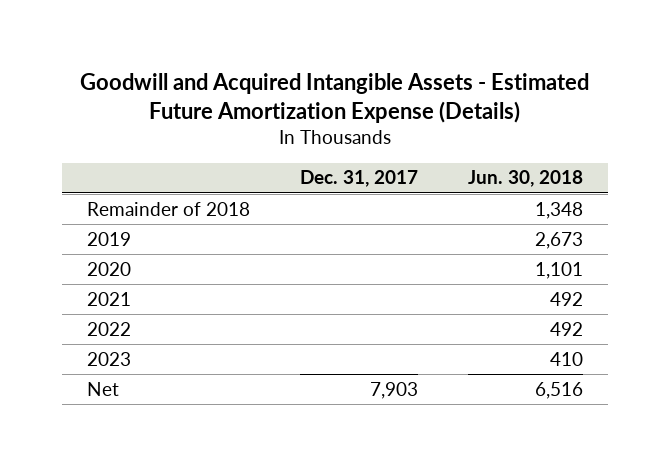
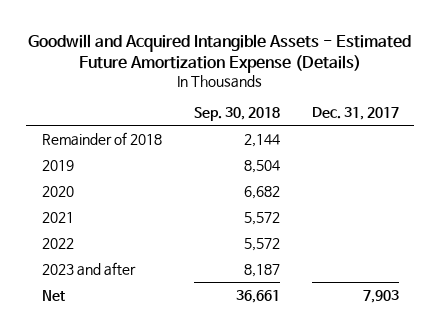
- | Dec. 31, 2017 | Jun. 30, 2018
+ | Sep. 30, 2018 | Dec. 31, 2017
- 2023 | | 410
+ 2023 and after | 8,187 |

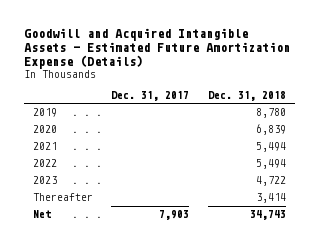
- | Sep. 30, 2018 | Dec. 31, 2017
+ | Dec. 31, 2017 | Dec. 31, 2018
- Remainder of 2018 | 2,144 |
- 2023 and after | 8,187 |
+ 2023 | | 4,722
+ Thereafter | | 3,414

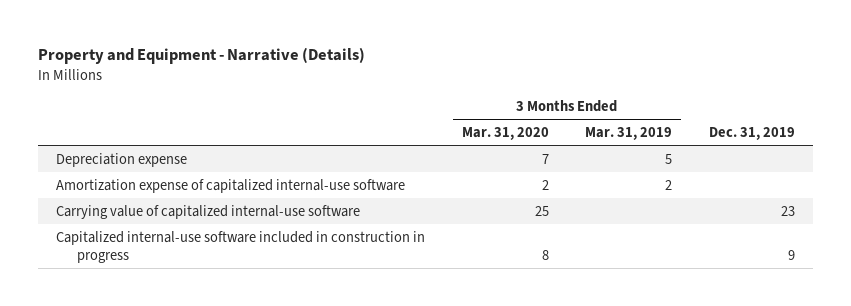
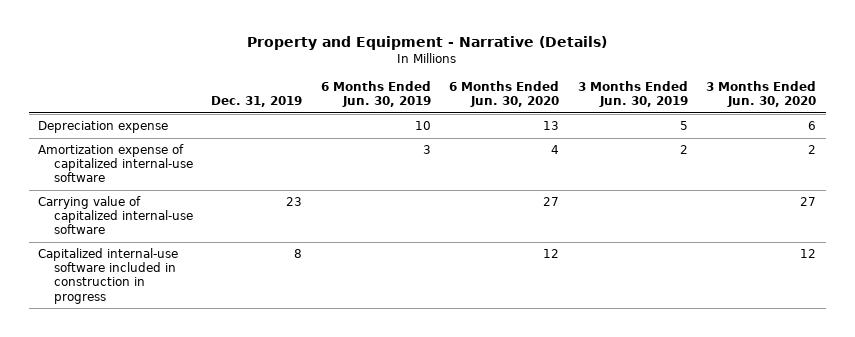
- | 3 Months Ended Mar. 31, 2020 | 3 Months Ended Mar. 31, 2019 | Dec. 31, 2019
+ | Dec. 31, 2019 | 6 Months Ended Jun. 30, 2019 | 6 Months Ended Jun. 30, 2020 | 3 Months Ended Jun. 30, 2019 | 3 Months Ended Jun. 30, 2020
- Capitalized internal-use software included in construction in progress | 8 | | 9
+ Capitalized internal-use software included in construction in progress | 8 | | 12 | | 12

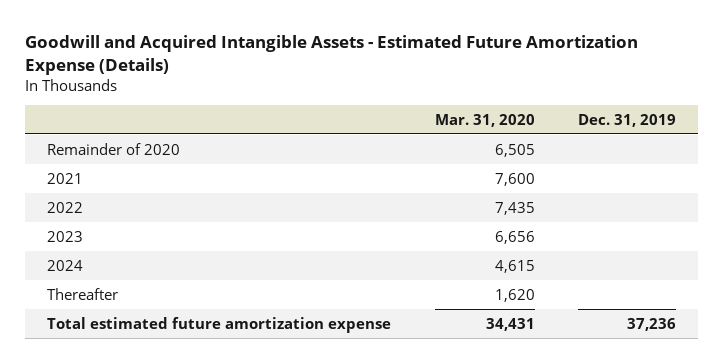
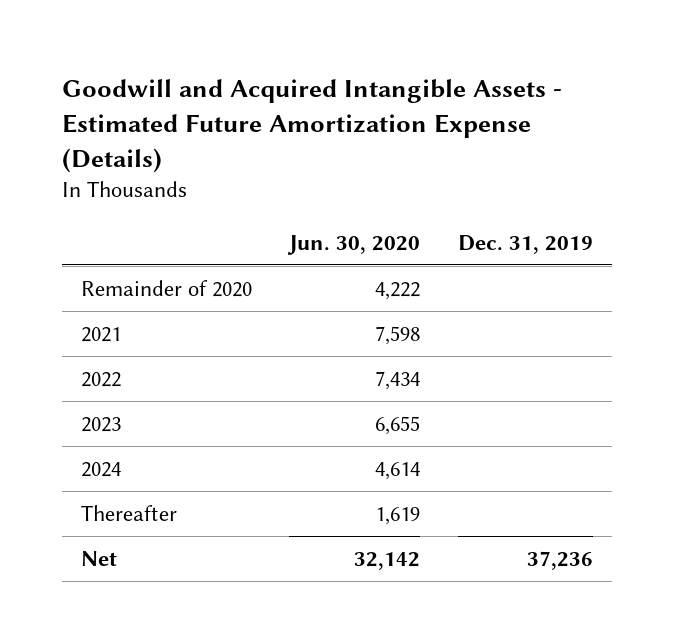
- | Mar. 31, 2020 | Dec. 31, 2019
+ | Jun. 30, 2020 | Dec. 31, 2019
- Total estimated future amortization expense | 34,431 | 37,236
+ Net | 32,142 | 37,236

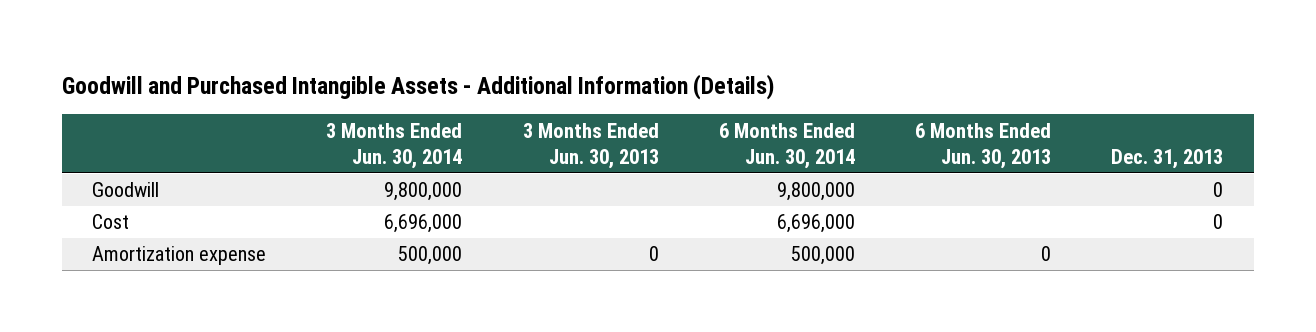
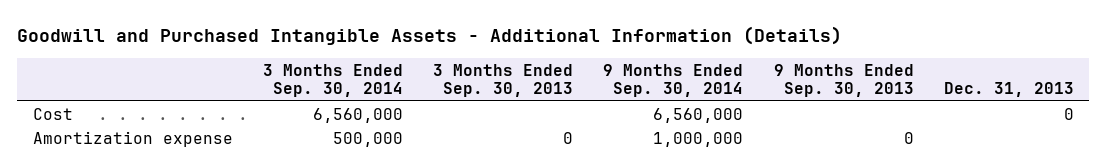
- | 3 Months Ended Jun. 30, 2014 | 3 Months Ended Jun. 30, 2013 | 6 Months Ended Jun. 30, 2014 | 6 Months Ended Jun. 30, 2013 | Dec. 31, 2013
+ | 3 Months Ended Sep. 30, 2014 | 3 Months Ended Sep. 30, 2013 | 9 Months Ended Sep. 30, 2014 | 9 Months Ended Sep. 30, 2013 | Dec. 31, 2013
- Goodwill | 9,800,000 | | 9,800,000 | | 0

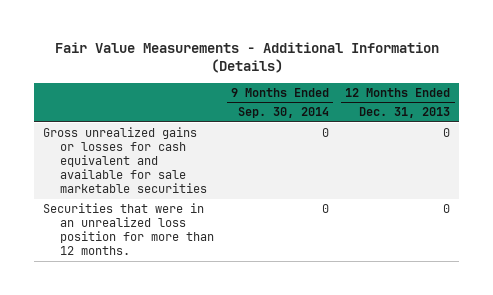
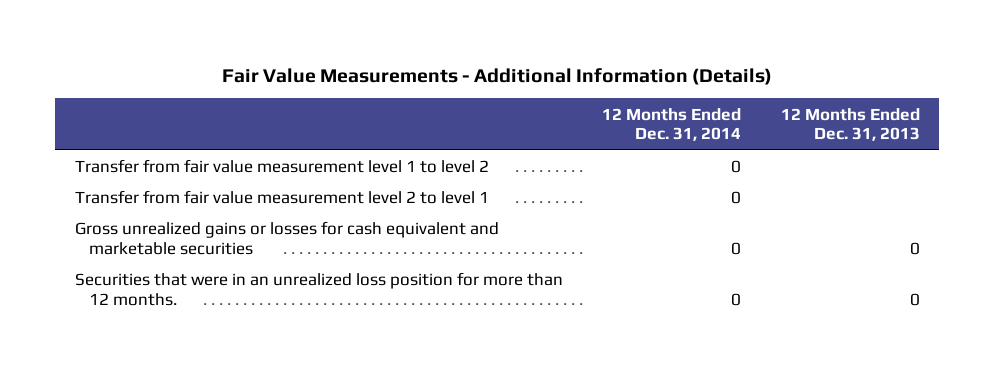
- | 9 Months Ended Sep. 30, 2014 | 12 Months Ended Dec. 31, 2013
+ | 12 Months Ended Dec. 31, 2014 | 12 Months Ended Dec. 31, 2013
- Gross unrealized gains or losses for cash equivalent and available for sale marketable securities | 0 | 0
+ Transfer from fair value measurement level 1 to level 2 | 0 |
+ Transfer from fair value measurement level 2 to level 1 | 0 |
+ Gross unrealized gains or losses for cash equivalent and marketable securities | 0 | 0

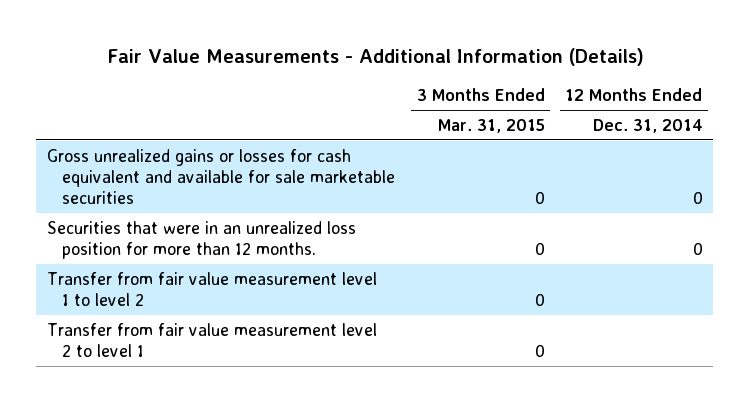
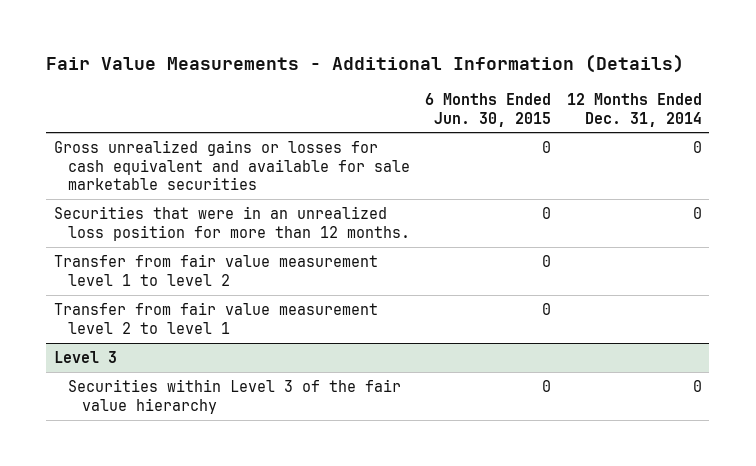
- | 3 Months Ended Mar. 31, 2015 | 12 Months Ended Dec. 31, 2014
+ | 6 Months Ended Jun. 30, 2015 | 12 Months Ended Dec. 31, 2014
+ Level 3
+ Securities within Level 3 of the fair value hierarchy | 0 | 0

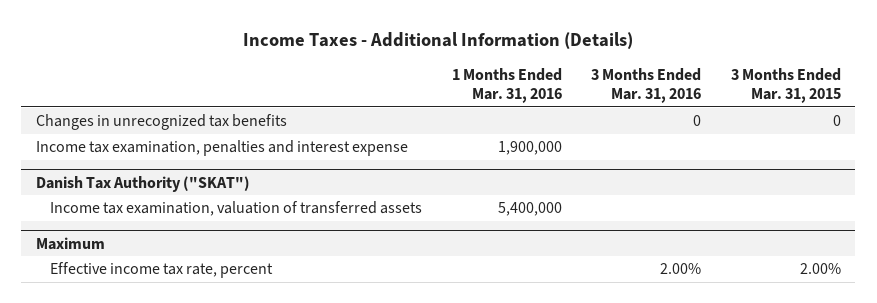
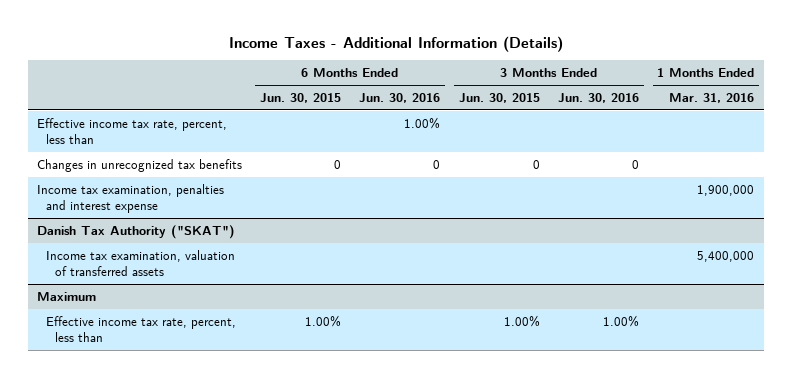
- | 1 Months Ended Mar. 31, 2016 | 3 Months Ended Mar. 31, 2016 | 3 Months Ended Mar. 31, 2015
+ | 6 Months Ended Jun. 30, 2015 | 6 Months Ended Jun. 30, 2016 | 3 Months Ended Jun. 30, 2015 | 3 Months Ended Jun. 30, 2016 | 1 Months Ended Mar. 31, 2016
+ Effective income tax rate, percent, less than | | 1.00% | | |
@ Maximum
- Effective income tax rate, percent | | 2.00% | 2.00%
+ Effective income tax rate, percent, less than | 1.00% | | 1.00% | 1.00% |

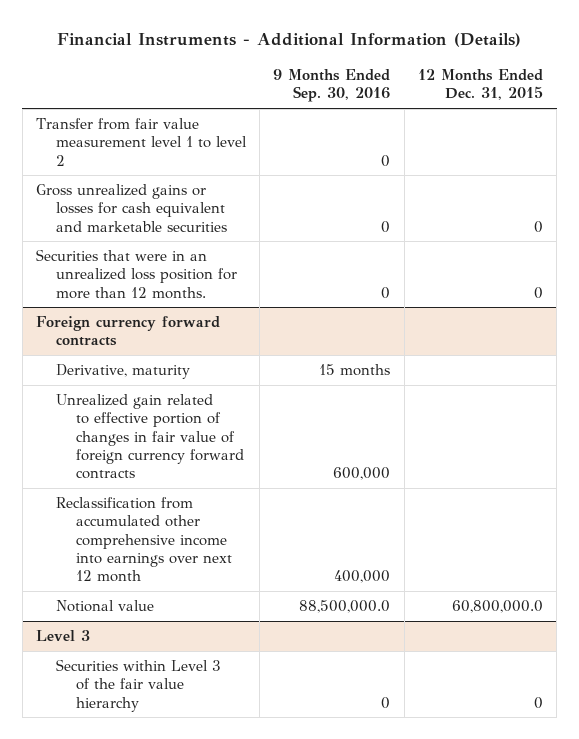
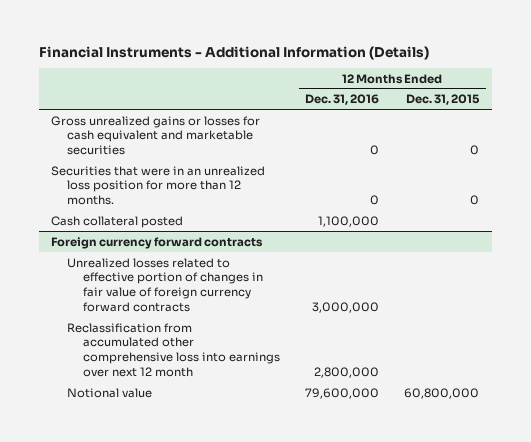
- | 9 Months Ended Sep. 30, 2016 | 12 Months Ended Dec. 31, 2015
+ | 12 Months Ended Dec. 31, 2016 | 12 Months Ended Dec. 31, 2015
- Transfer from fair value measurement level 1 to level 2 | 0 |
+ Cash collateral posted | 1,100,000 |
@ Foreign currency forward contracts
- Derivative, maturity | 15 months |
- Unrealized gain related to effective portion of changes in fair value of foreign currency forward contracts | 600,000 |
- Reclassification from accumulated other comprehensive income into earnings over next 12 month | 400,000 |
- Notional value | 88,500,000.0 | 60,800,000.0
- Level 3
- Securities within Level 3 of the fair value hierarchy | 0 | 0
@ Foreign currency forward contracts
+ Unrealized losses related to effective portion of changes in fair value of foreign currency forward contracts | 3,000,000 |
+ Reclassification from accumulated other comprehensive loss into earnings over next 12 month | 2,800,000 |
+ Notional value | 79,600,000 | 60,800,000

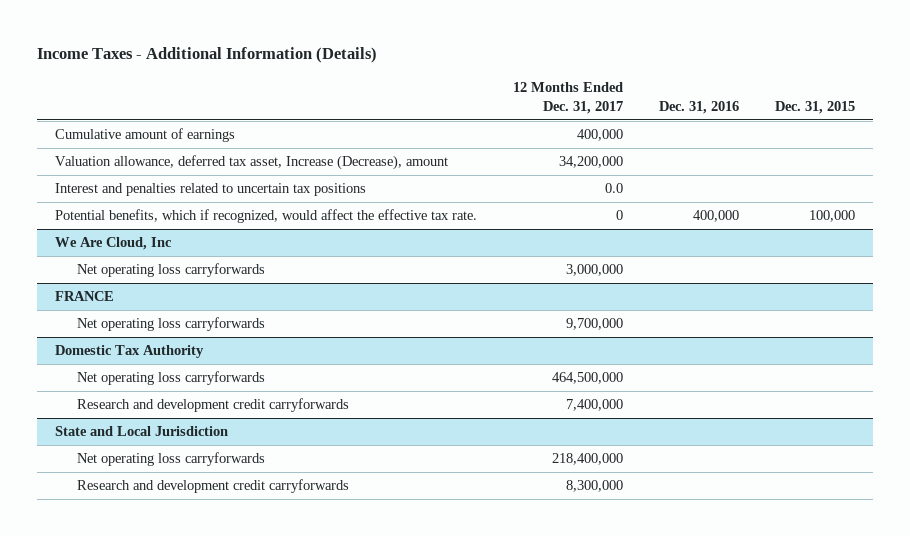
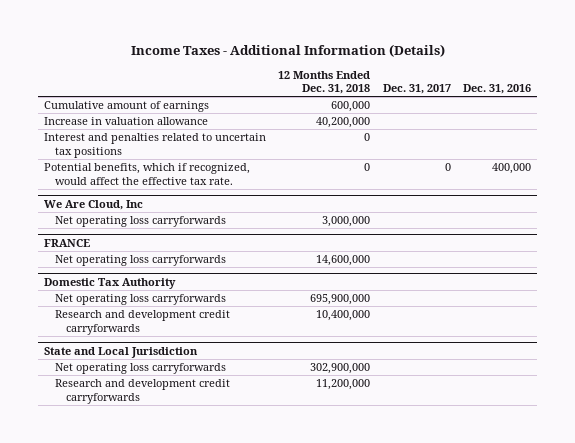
- | 12 Months Ended Dec. 31, 2017 | Dec. 31, 2016 | Dec. 31, 2015
+ | 12 Months Ended Dec. 31, 2018 | Dec. 31, 2017 | Dec. 31, 2016
- Valuation allowance, deferred tax asset, Increase (Decrease), amount | 34,200,000 | |
+ Increase in valuation allowance | 40,200,000 | |

